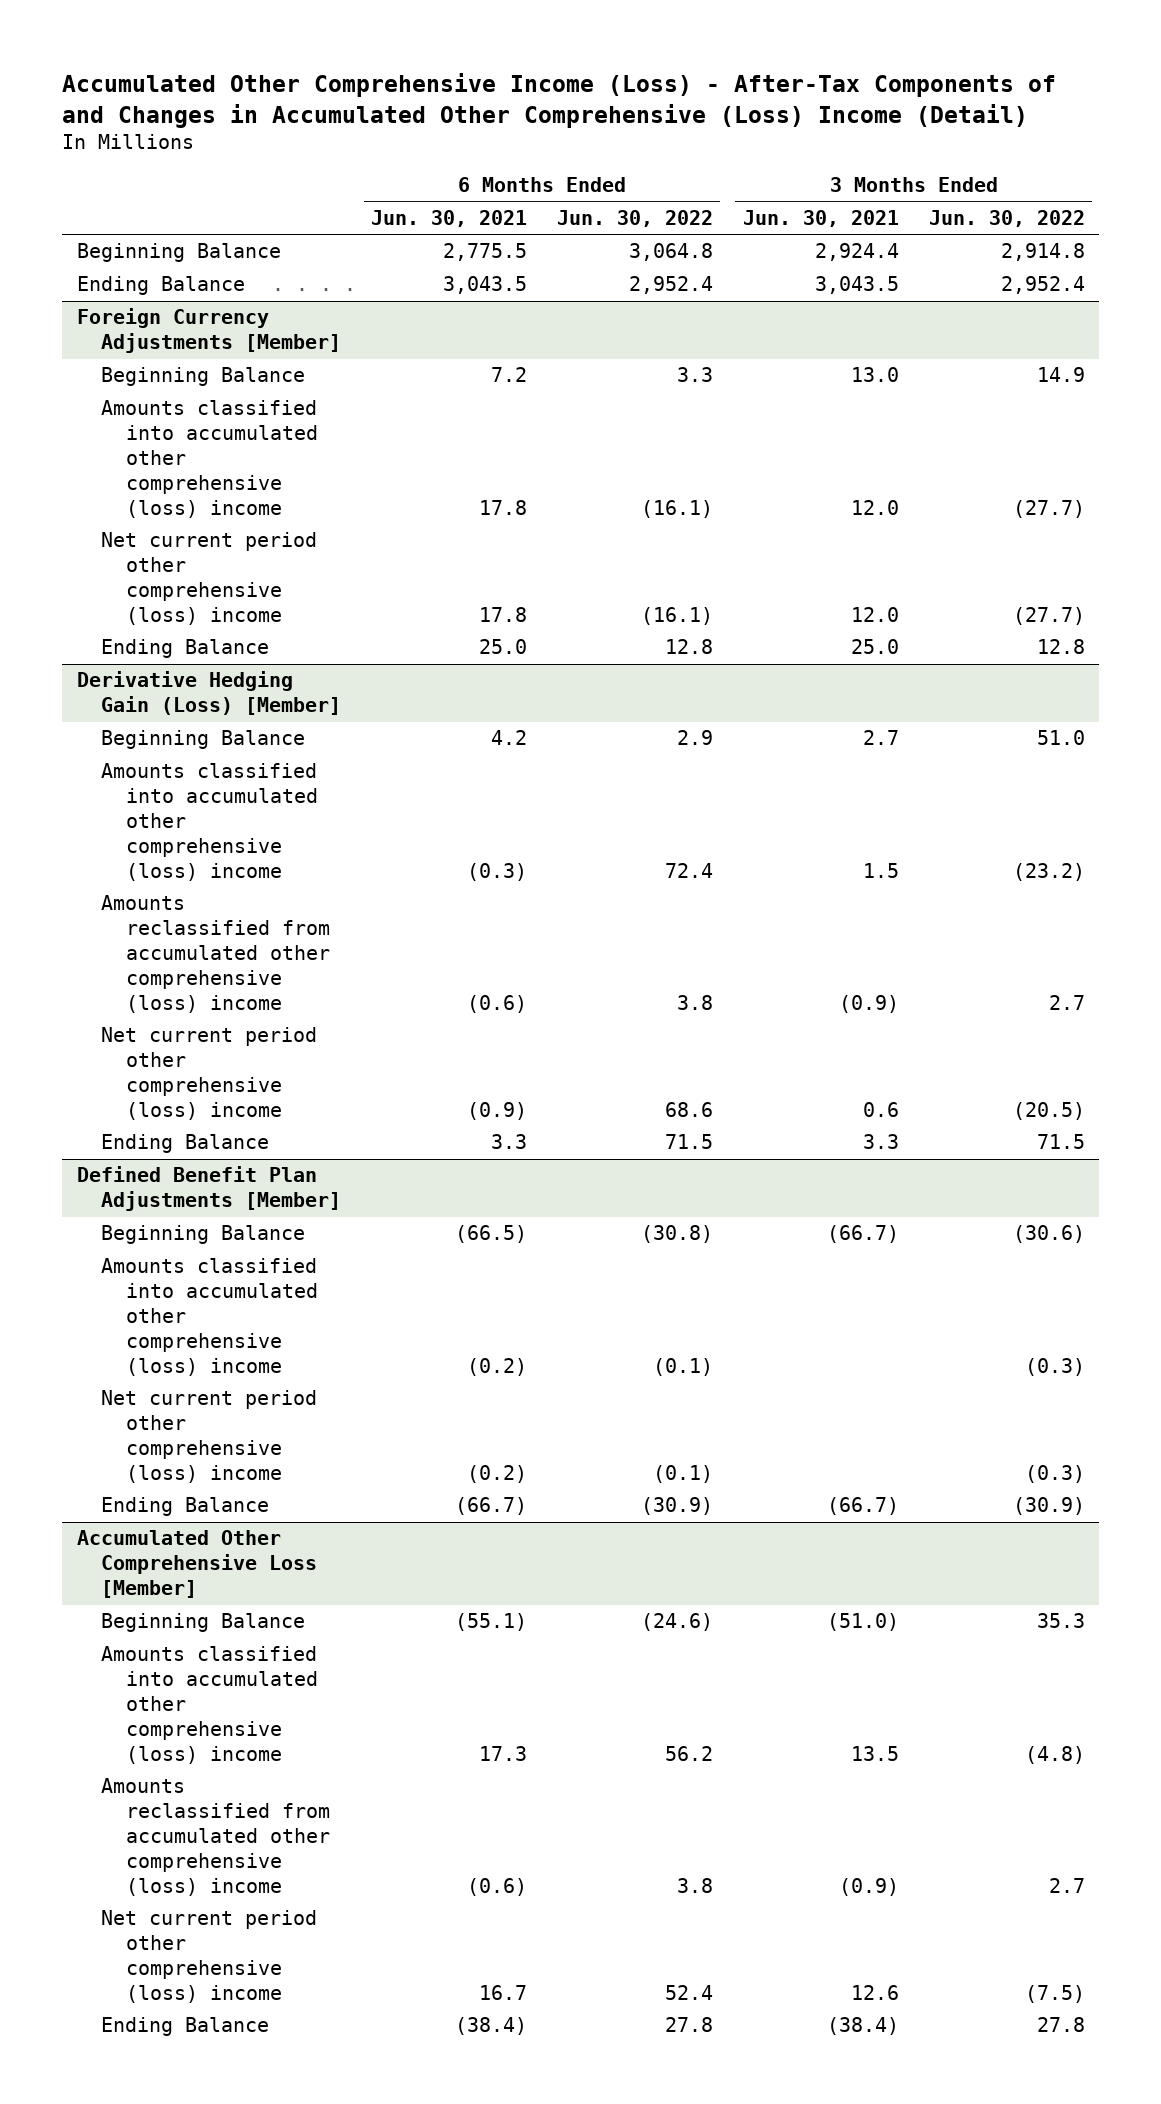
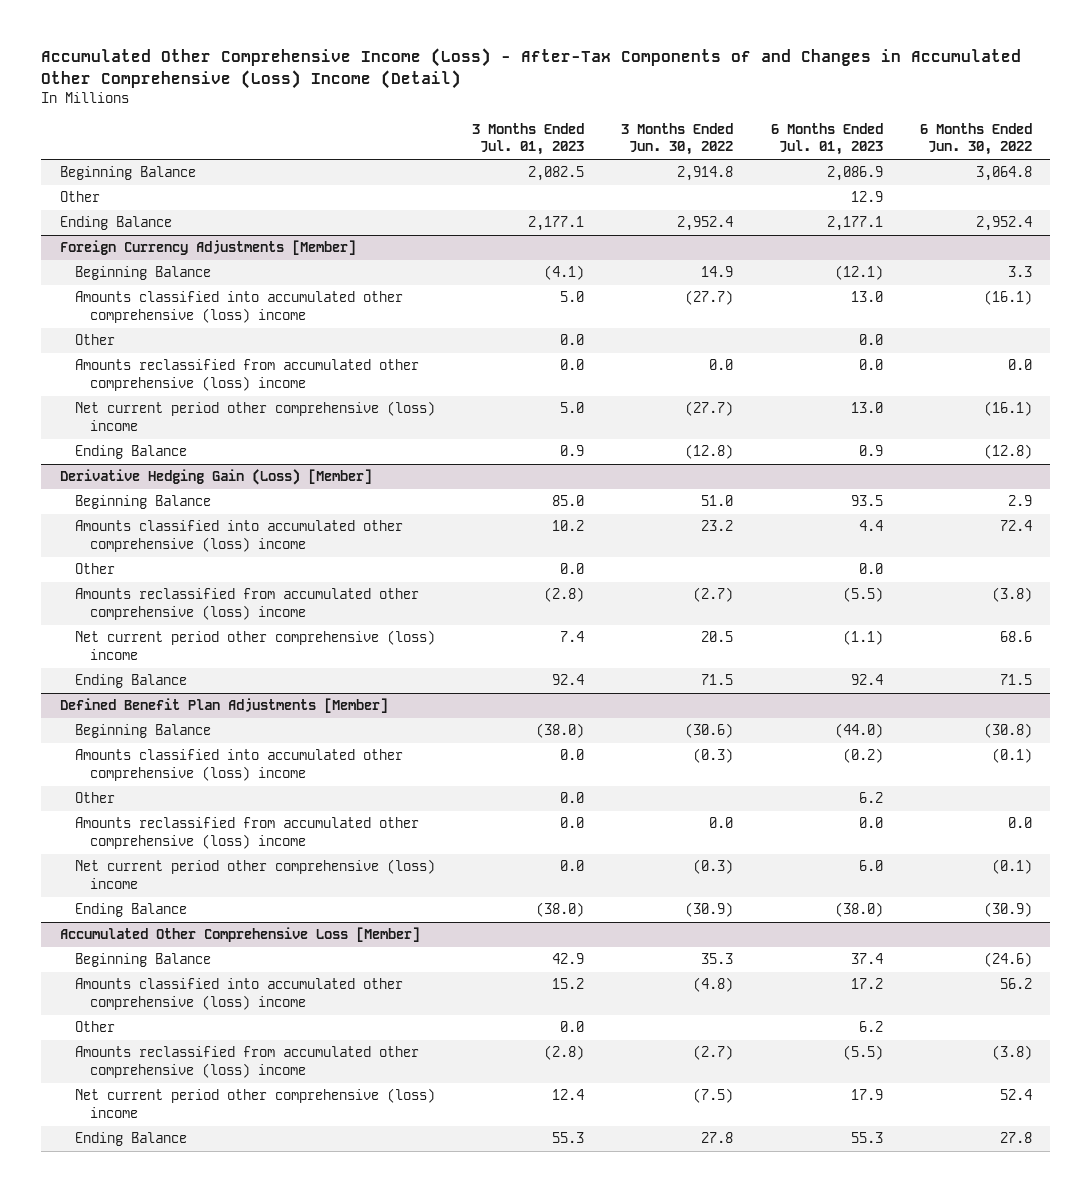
- | 6 Months Ended Jun. 30, 2021 | 6 Months Ended Jun. 30, 2022 | 3 Months Ended Jun. 30, 2021 | 3 Months Ended Jun. 30, 2022
+ | 3 Months Ended Jul. 01, 2023 | 3 Months Ended Jun. 30, 2022 | 6 Months Ended Jul. 01, 2023 | 6 Months Ended Jun. 30, 2022
+ Other | | | 12.9 |
@ Foreign Currency Adjustments [Member]
+ Other | 0.0 | | 0.0 |
+ Amounts reclassified from accumulated other comprehensive (loss) income | 0.0 | 0.0 | 0.0 | 0.0
- Ending Balance | 25.0 | 12.8 | 25.0 | 12.8
+ Ending Balance | 0.9 | (12.8) | 0.9 | (12.8)
@ Derivative Hedging Gain (Loss) [Member]
- Amounts classified into accumulated other comprehensive (loss) income | (0.3) | 72.4 | 1.5 | (23.2)
- Amounts reclassified from accumulated other comprehensive (loss) income | (0.6) | 3.8 | (0.9) | 2.7
- Net current period other comprehensive (loss) income | (0.9) | 68.6 | 0.6 | (20.5)
+ Amounts classified into accumulated other comprehensive (loss) income | 10.2 | 23.2 | 4.4 | 72.4
+ Other | 0.0 | | 0.0 |
+ Amounts reclassified from accumulated other comprehensive (loss) income | (2.8) | (2.7) | (5.5) | (3.8)
+ Net current period other comprehensive (loss) income | 7.4 | 20.5 | (1.1) | 68.6
@ Defined Benefit Plan Adjustments [Member]
+ Other | 0.0 | | 6.2 |
+ Amounts reclassified from accumulated other comprehensive (loss) income | 0.0 | 0.0 | 0.0 | 0.0
@ Accumulated Other Comprehensive Loss [Member]
- Amounts reclassified from accumulated other comprehensive (loss) income | (0.6) | 3.8 | (0.9) | 2.7
+ Other | 0.0 | | 6.2 |
+ Amounts reclassified from accumulated other comprehensive (loss) income | (2.8) | (2.7) | (5.5) | (3.8)

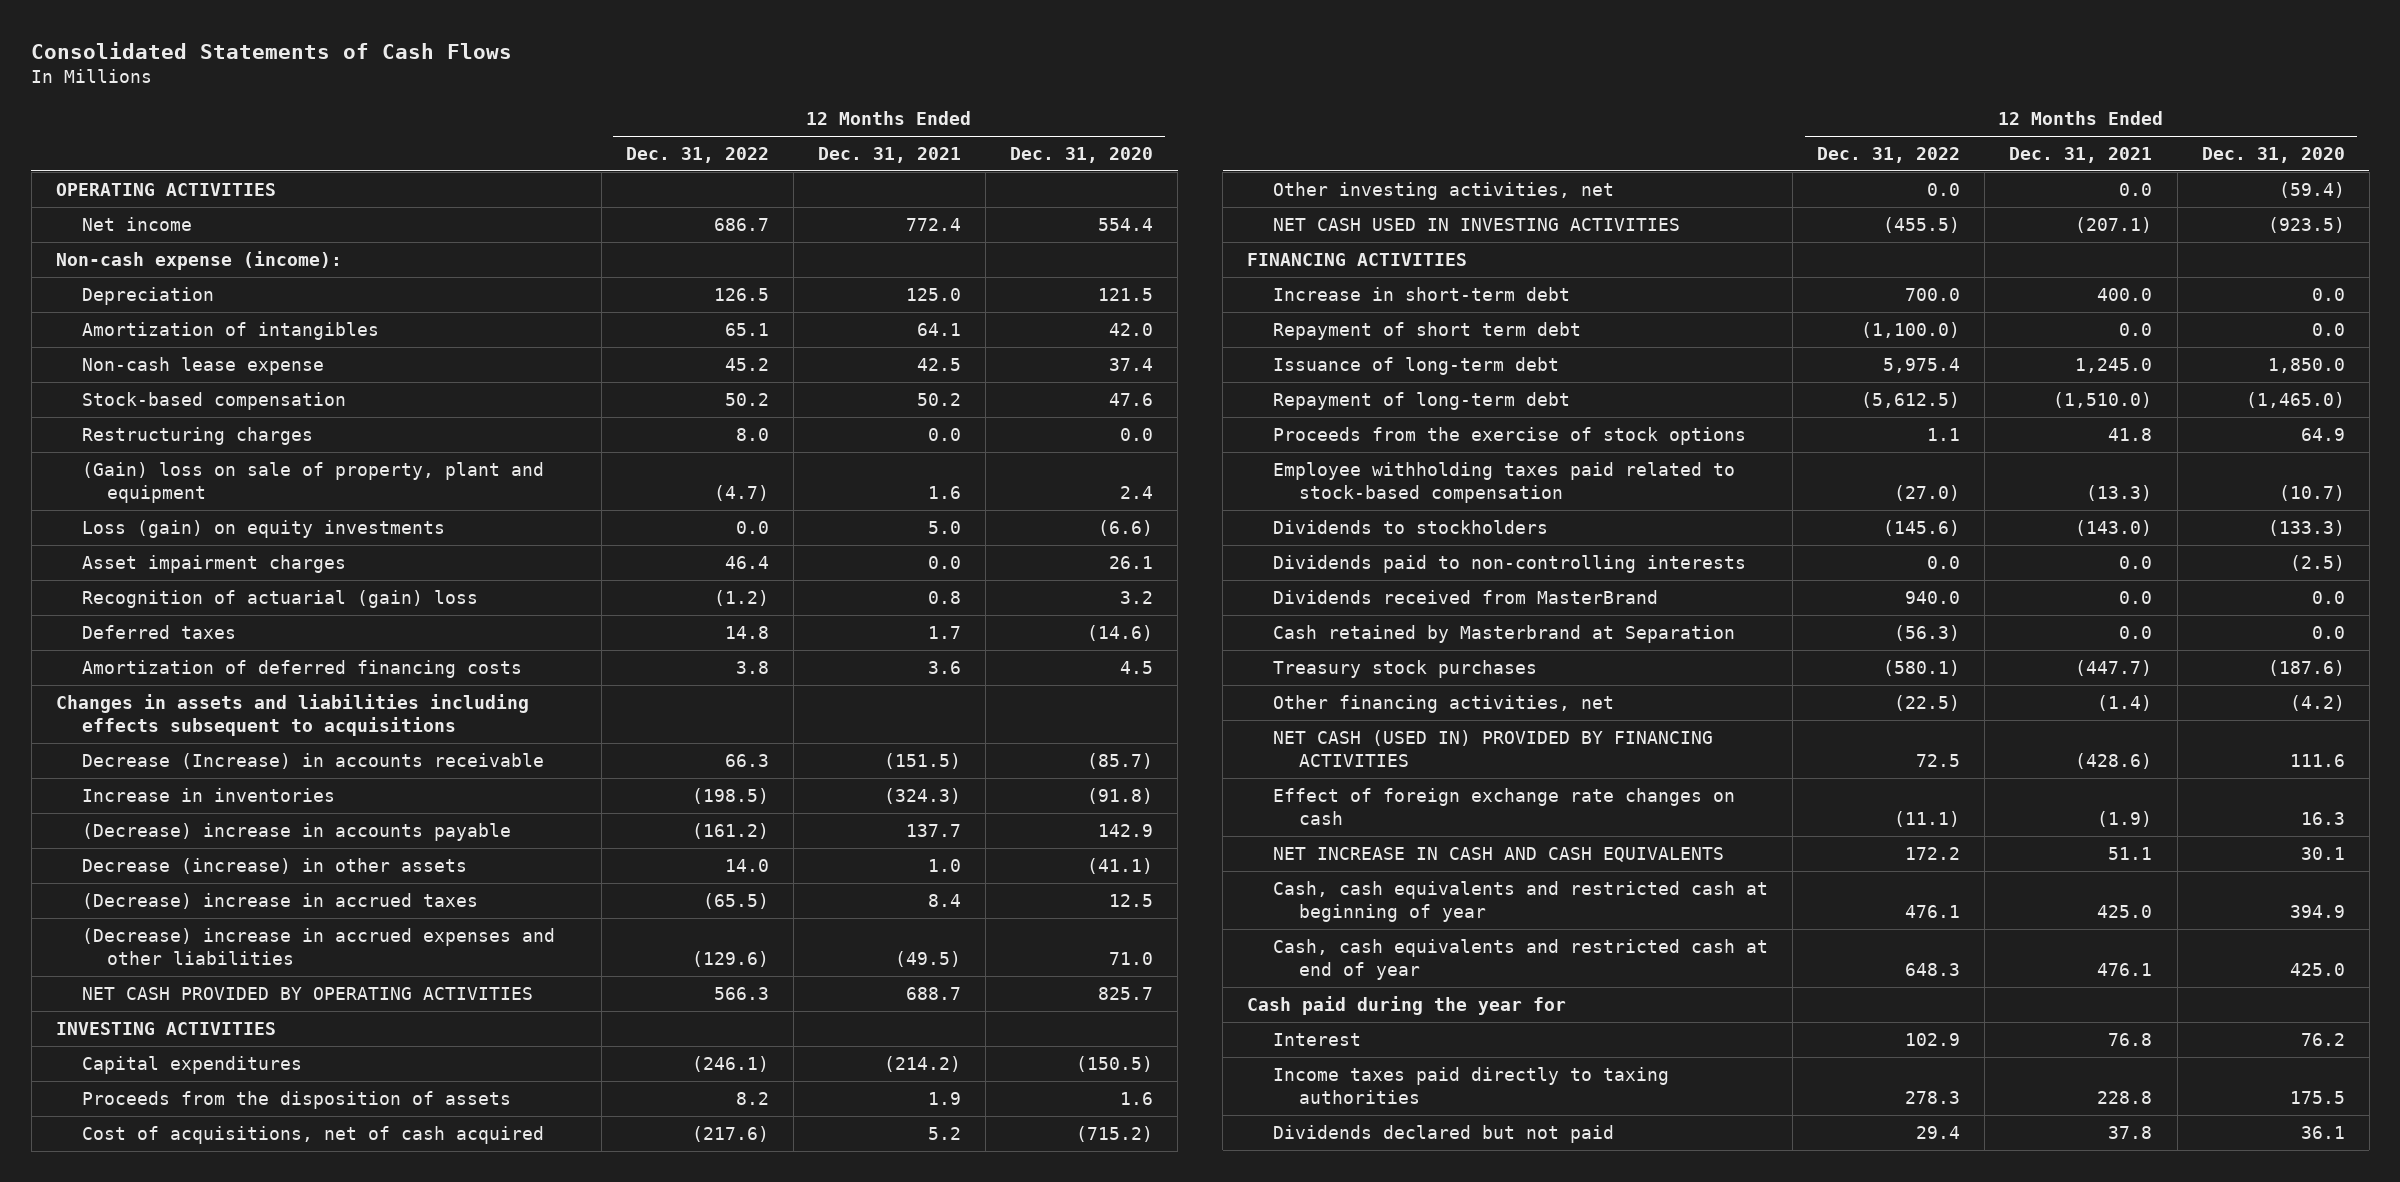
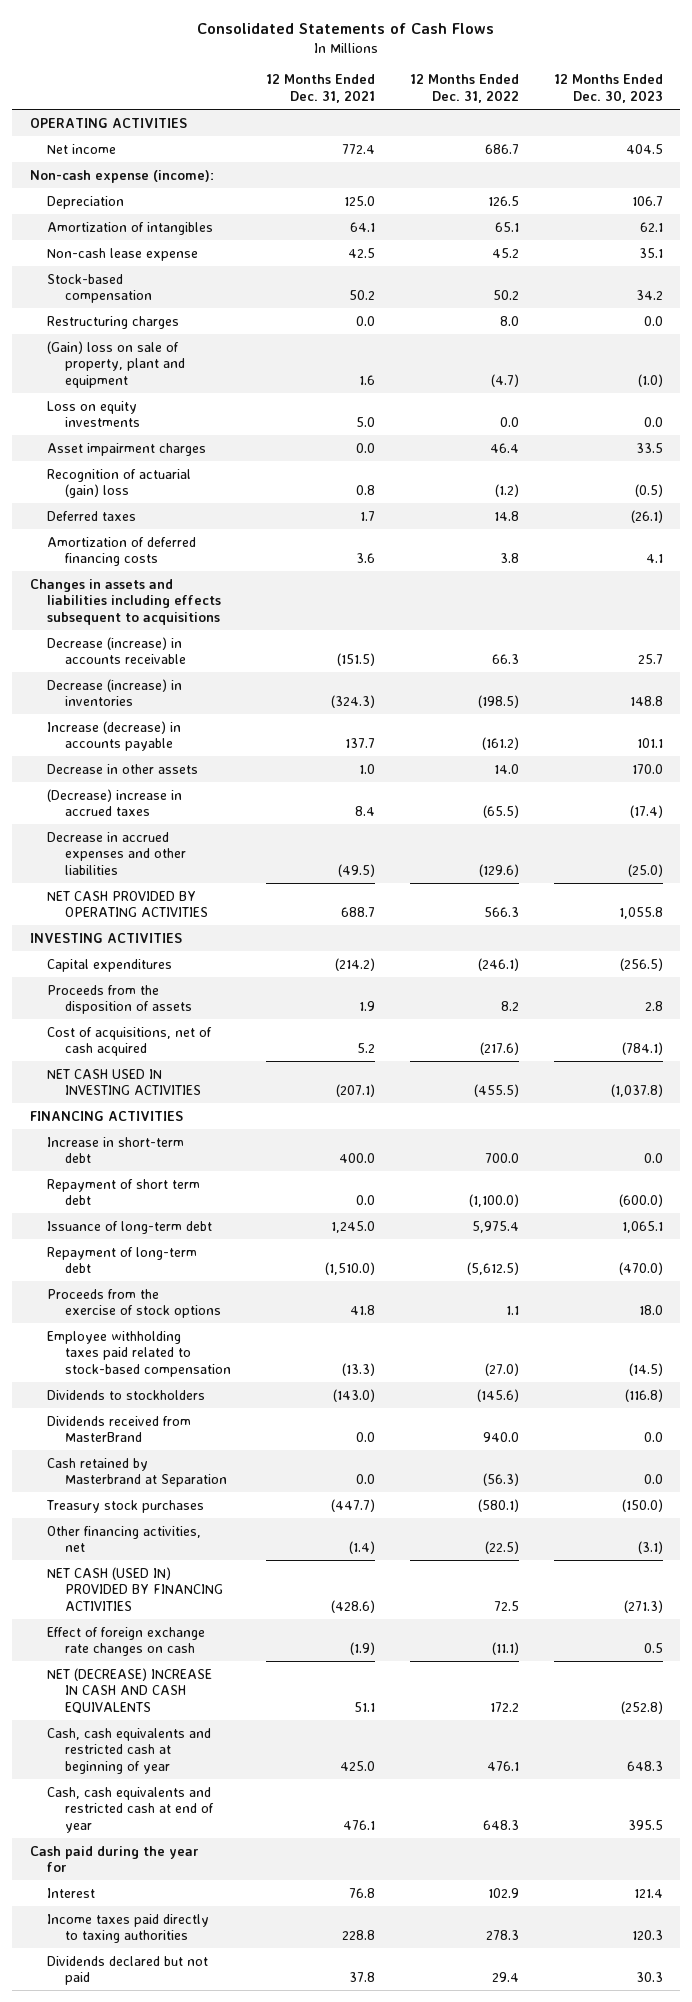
- | 12 Months Ended Dec. 31, 2022 | 12 Months Ended Dec. 31, 2021 | 12 Months Ended Dec. 31, 2020
+ | 12 Months Ended Dec. 31, 2021 | 12 Months Ended Dec. 31, 2022 | 12 Months Ended Dec. 30, 2023
- Loss (gain) on equity investments | 0.0 | 5.0 | (6.6)
+ Loss on equity investments | 5.0 | 0.0 | 0.0
- Decrease (Increase) in accounts receivable | 66.3 | (151.5) | (85.7)
- Increase in inventories | (198.5) | (324.3) | (91.8)
- (Decrease) increase in accounts payable | (161.2) | 137.7 | 142.9
- Decrease (increase) in other assets | 14.0 | 1.0 | (41.1)
+ Decrease (increase) in accounts receivable | (151.5) | 66.3 | 25.7
+ Decrease (increase) in inventories | (324.3) | (198.5) | 148.8
+ Increase (decrease) in accounts payable | 137.7 | (161.2) | 101.1
+ Decrease in other assets | 1.0 | 14.0 | 170.0
- (Decrease) increase in accrued expenses and other liabilities | (129.6) | (49.5) | 71.0
+ Decrease in accrued expenses and other liabilities | (49.5) | (129.6) | (25.0)
- Other investing activities, net | 0.0 | 0.0 | (59.4)
- Dividends paid to non-controlling interests | 0.0 | 0.0 | (2.5)
- NET INCREASE IN CASH AND CASH EQUIVALENTS | 172.2 | 51.1 | 30.1
+ NET (DECREASE) INCREASE IN CASH AND CASH EQUIVALENTS | 51.1 | 172.2 | (252.8)

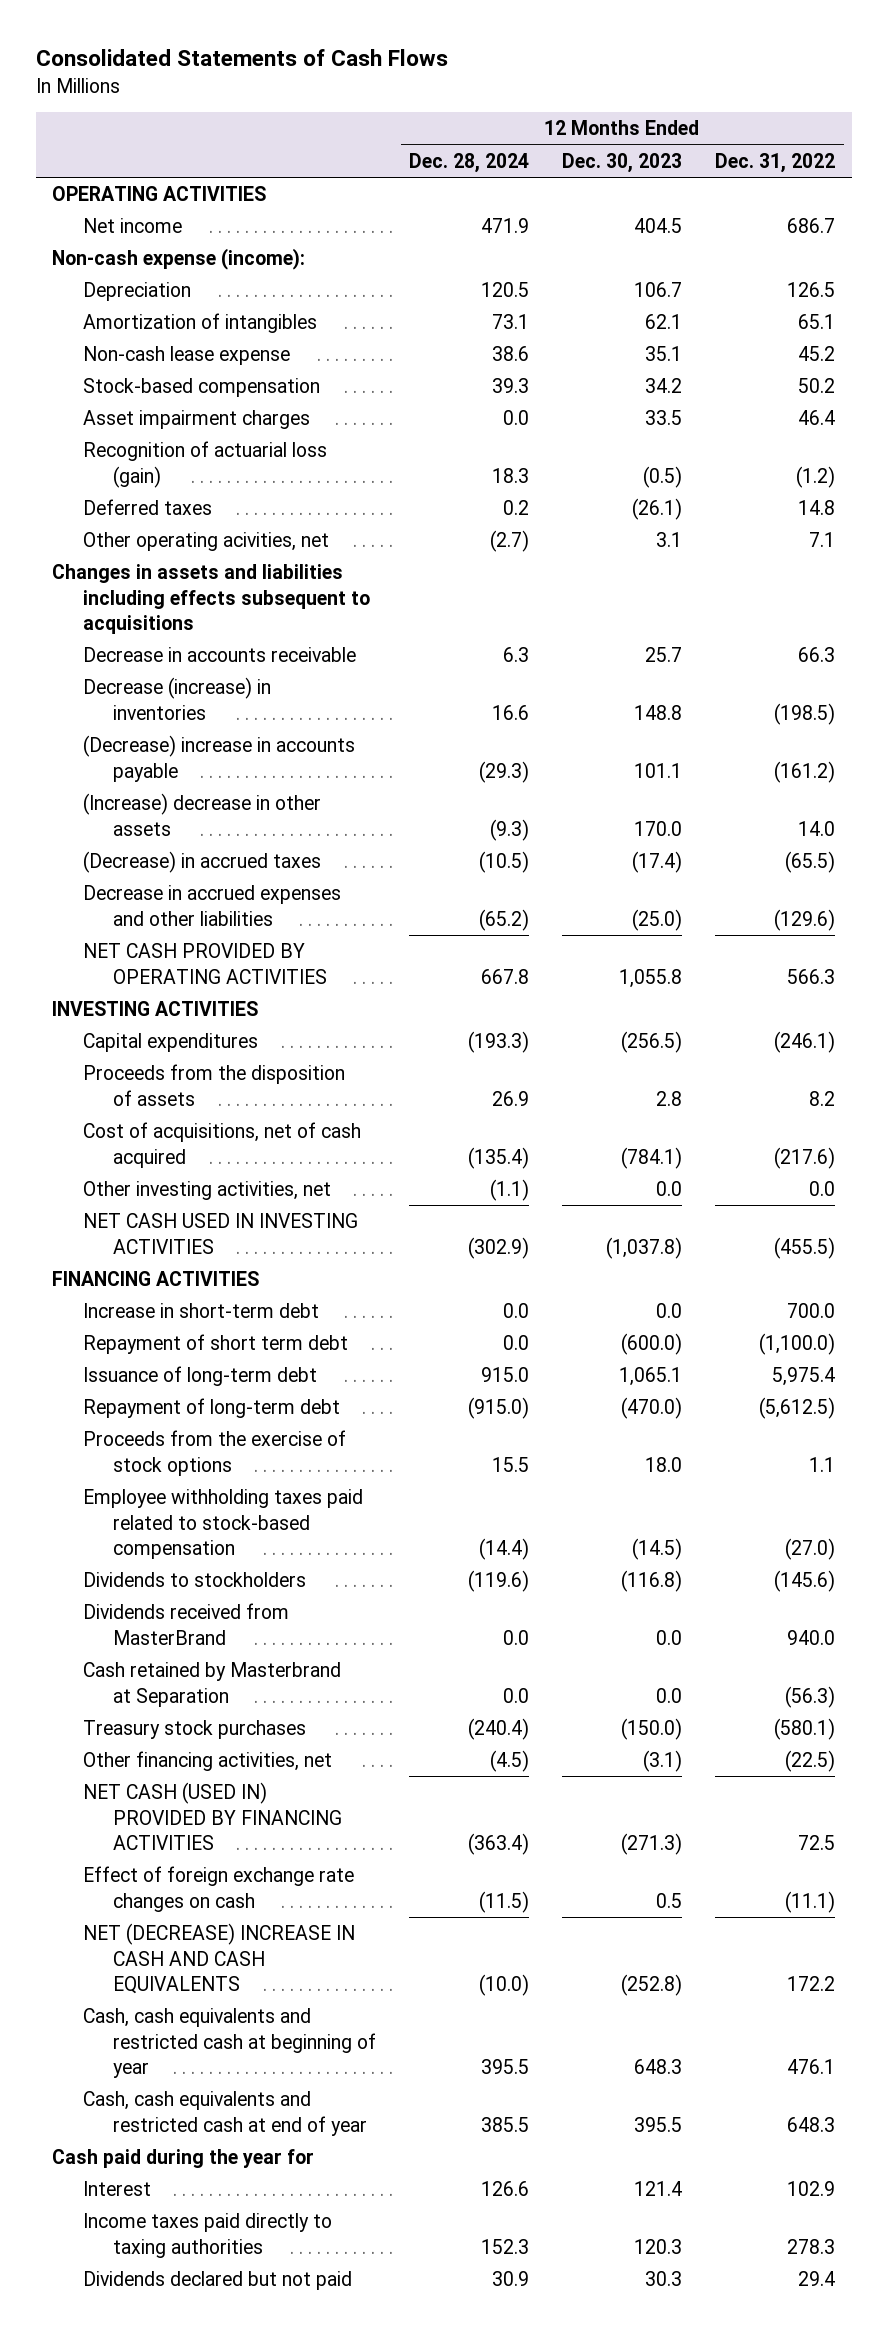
- | 12 Months Ended Dec. 31, 2021 | 12 Months Ended Dec. 31, 2022 | 12 Months Ended Dec. 30, 2023
+ | 12 Months Ended Dec. 28, 2024 | 12 Months Ended Dec. 30, 2023 | 12 Months Ended Dec. 31, 2022
- Restructuring charges | 0.0 | 8.0 | 0.0
- (Gain) loss on sale of property, plant and equipment | 1.6 | (4.7) | (1.0)
- Loss on equity investments | 5.0 | 0.0 | 0.0
- Recognition of actuarial (gain) loss | 0.8 | (1.2) | (0.5)
+ Recognition of actuarial loss (gain) | 18.3 | (0.5) | (1.2)
- Amortization of deferred financing costs | 3.6 | 3.8 | 4.1
+ Other operating acivities, net | (2.7) | 3.1 | 7.1
- Decrease (increase) in accounts receivable | (151.5) | 66.3 | 25.7
+ Decrease in accounts receivable | 6.3 | 25.7 | 66.3
- Increase (decrease) in accounts payable | 137.7 | (161.2) | 101.1
- Decrease in other assets | 1.0 | 14.0 | 170.0
- (Decrease) increase in accrued taxes | 8.4 | (65.5) | (17.4)
+ (Decrease) increase in accounts payable | (29.3) | 101.1 | (161.2)
+ (Increase) decrease in other assets | (9.3) | 170.0 | 14.0
+ (Decrease) in accrued taxes | (10.5) | (17.4) | (65.5)
+ Other investing activities, net | (1.1) | 0.0 | 0.0

